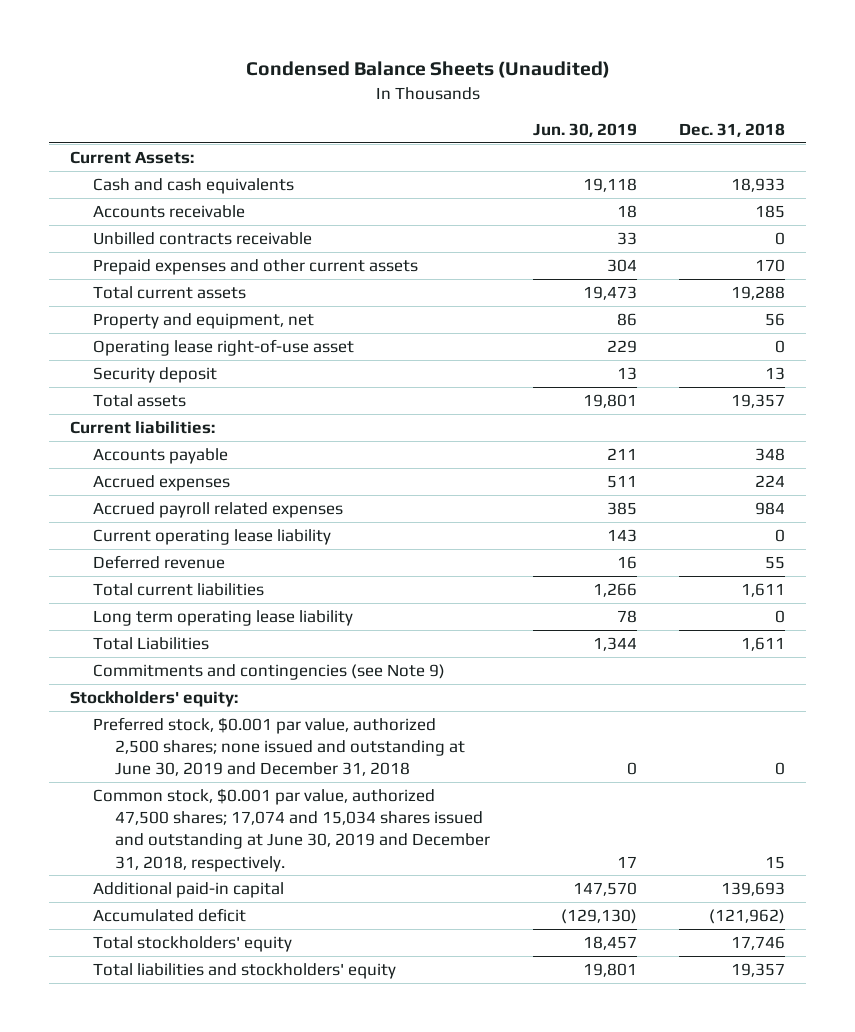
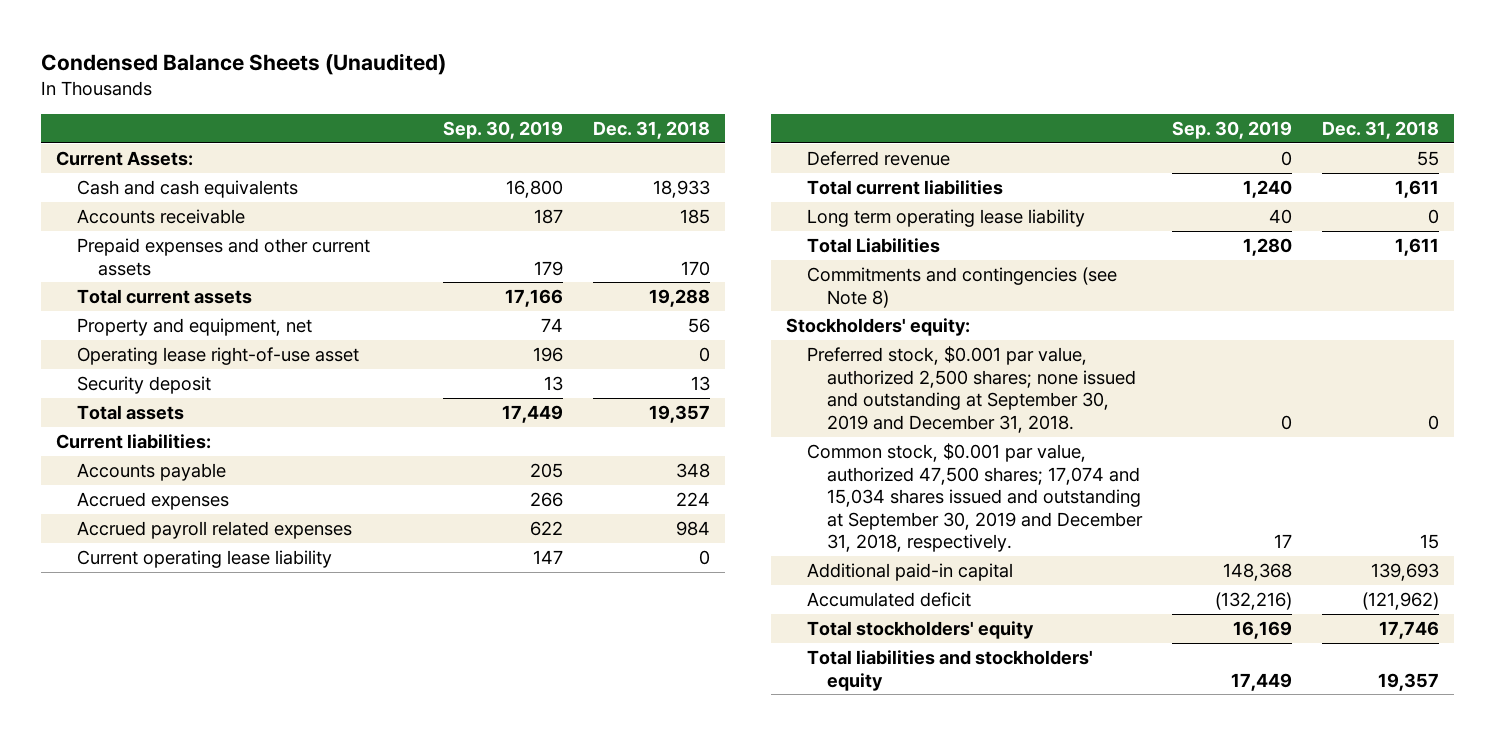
- | Jun. 30, 2019 | Dec. 31, 2018
+ | Sep. 30, 2019 | Dec. 31, 2018
- Unbilled contracts receivable | 33 | 0
- Commitments and contingencies (see Note 9)
+ Commitments and contingencies (see Note 8)
- Preferred stock, $0.001 par value, authorized 2,500 shares; none issued and outstanding at June 30, 2019 and December 31, 2018 | 0 | 0
- Common stock, $0.001 par value, authorized 47,500 shares; 17,074 and 15,034 shares issued and outstanding at June 30, 2019 and December 31, 2018, respectively. | 17 | 15
+ Preferred stock, $0.001 par value, authorized 2,500 shares; none issued and outstanding at September 30, 2019 and December 31, 2018. | 0 | 0
+ Common stock, $0.001 par value, authorized 47,500 shares; 17,074 and 15,034 shares issued and outstanding at September 30, 2019 and December 31, 2018, respectively. | 17 | 15

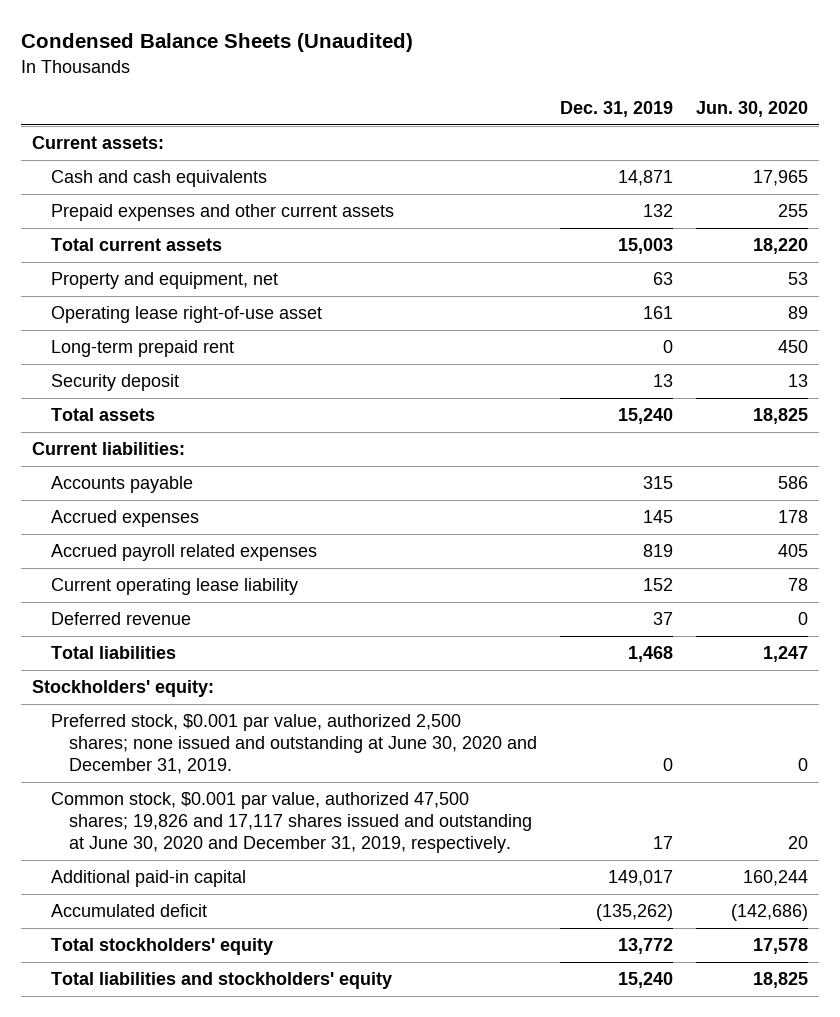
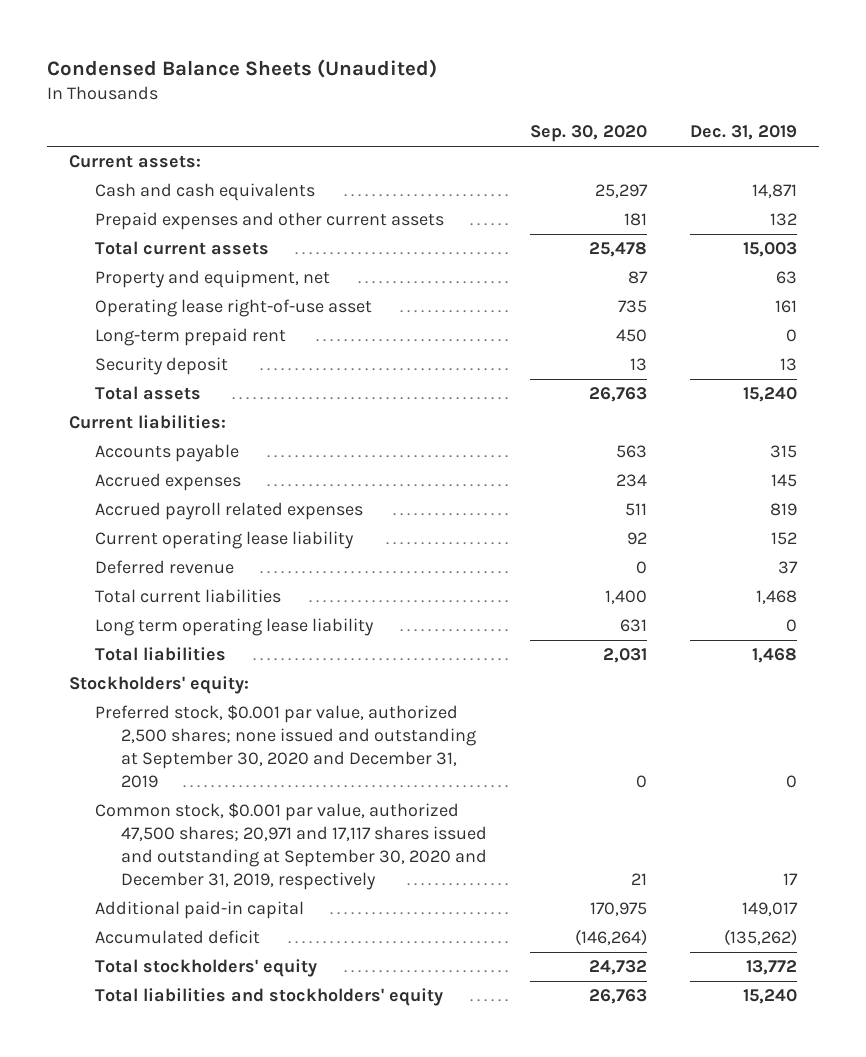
- | Dec. 31, 2019 | Jun. 30, 2020
+ | Sep. 30, 2020 | Dec. 31, 2019
+ Total current liabilities | 1,400 | 1,468
+ Long term operating lease liability | 631 | 0
- Preferred stock, $0.001 par value, authorized 2,500 shares; none issued and outstanding at June 30, 2020 and December 31, 2019. | 0 | 0
- Common stock, $0.001 par value, authorized 47,500 shares; 19,826 and 17,117 shares issued and outstanding at June 30, 2020 and December 31, 2019, respectively. | 17 | 20
+ Preferred stock, $0.001 par value, authorized 2,500 shares; none issued and outstanding at September 30, 2020 and December 31, 2019 | 0 | 0
+ Common stock, $0.001 par value, authorized 47,500 shares; 20,971 and 17,117 shares issued and outstanding at September 30, 2020 and December 31, 2019, respectively | 21 | 17

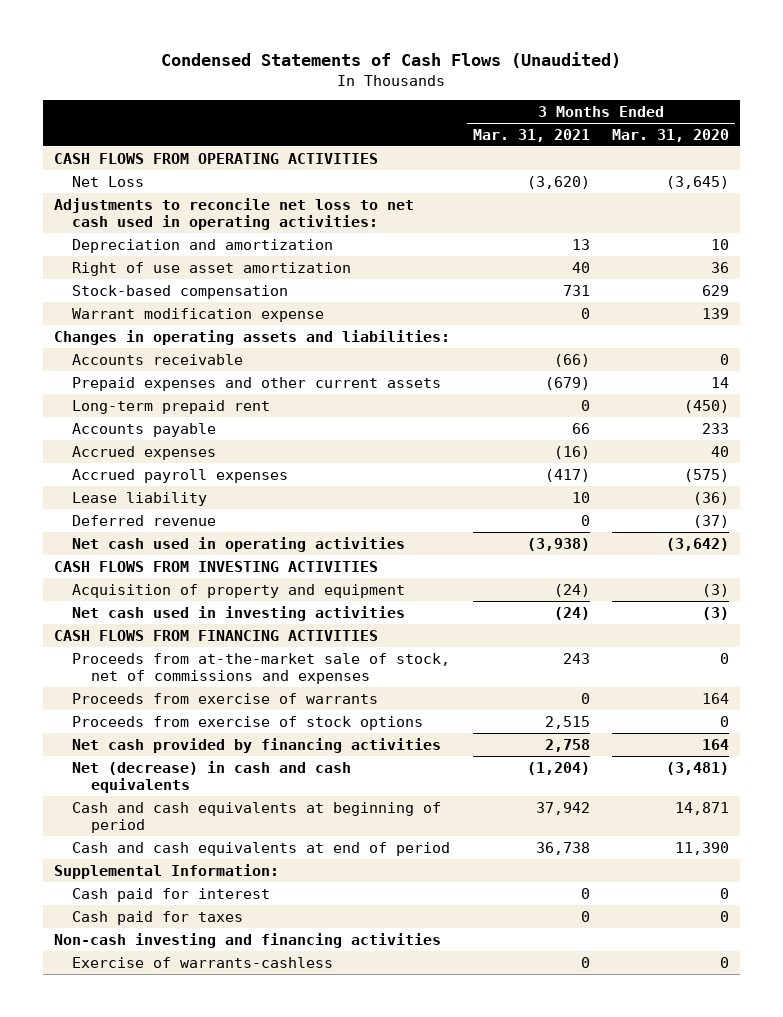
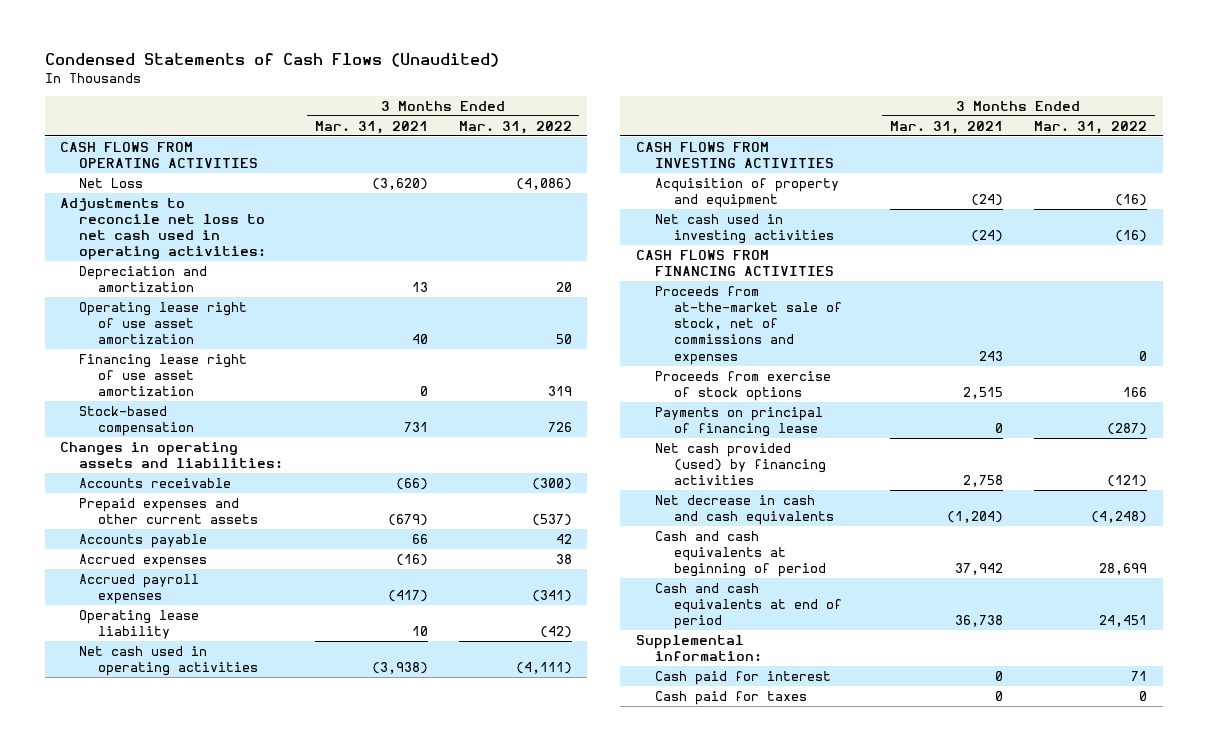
- | 3 Months Ended Mar. 31, 2021 | 3 Months Ended Mar. 31, 2020
+ | 3 Months Ended Mar. 31, 2021 | 3 Months Ended Mar. 31, 2022
- Right of use asset amortization | 40 | 36
+ Operating lease right of use asset amortization | 40 | 50
+ Financing lease right of use asset amortization | 0 | 319
- Warrant modification expense | 0 | 139
- Long-term prepaid rent | 0 | (450)
- Lease liability | 10 | (36)
- Deferred revenue | 0 | (37)
+ Operating lease liability | 10 | (42)
- Proceeds from exercise of warrants | 0 | 164
- Net cash provided by financing activities | 2,758 | 164
- Net (decrease) in cash and cash equivalents | (1,204) | (3,481)
+ Payments on principal of financing lease | 0 | (287)
+ Net cash provided (used) by financing activities | 2,758 | (121)
+ Net decrease in cash and cash equivalents | (1,204) | (4,248)
- Supplemental Information:
+ Supplemental information:
- Non-cash investing and financing activities
- Exercise of warrants-cashless | 0 | 0

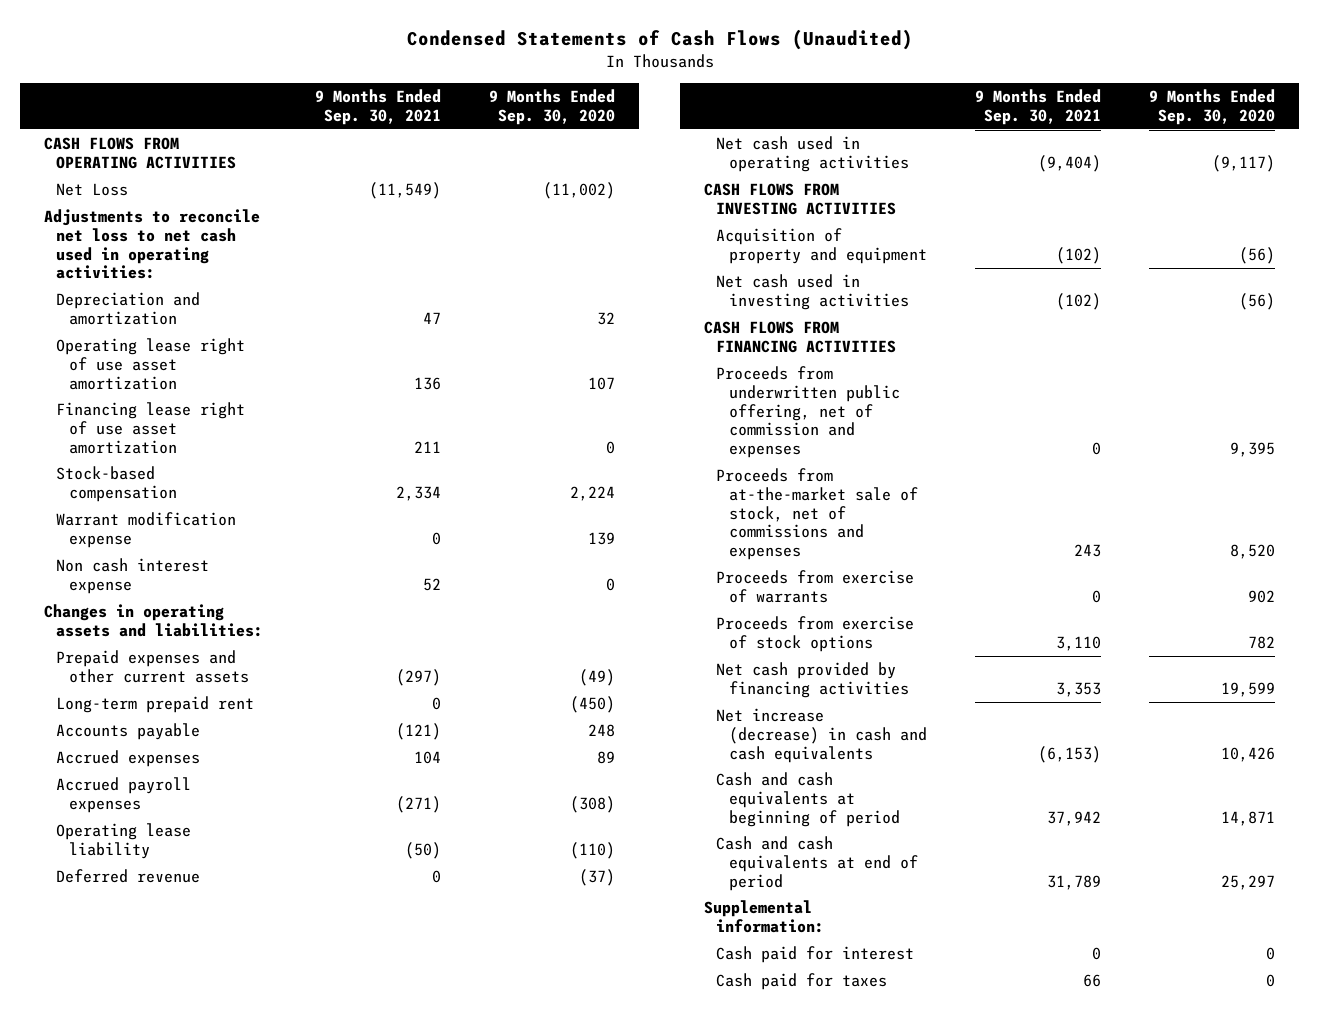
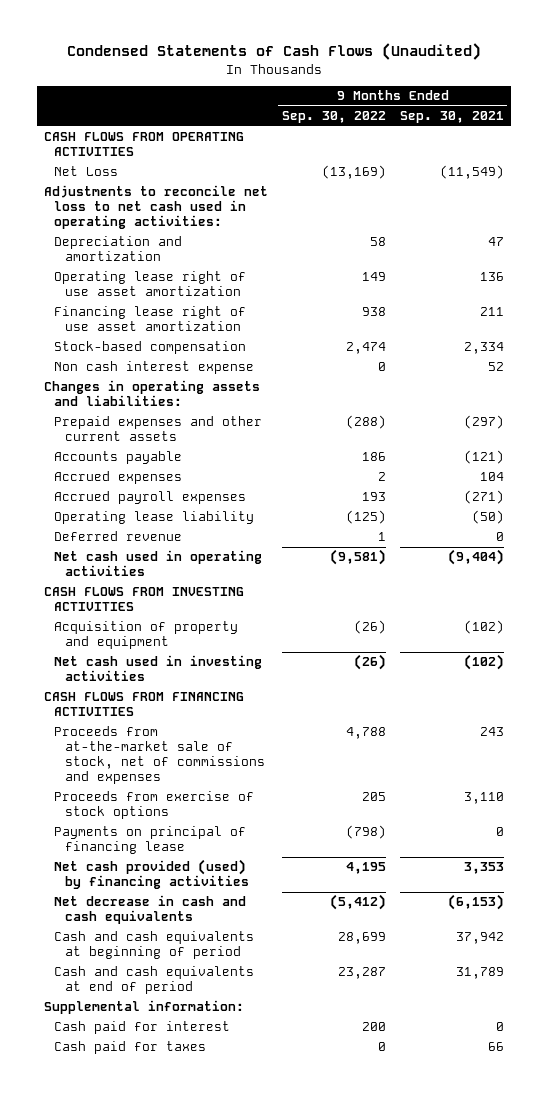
- | 9 Months Ended Sep. 30, 2021 | 9 Months Ended Sep. 30, 2020
+ | 9 Months Ended Sep. 30, 2022 | 9 Months Ended Sep. 30, 2021
- Warrant modification expense | 0 | 139
- Long-term prepaid rent | 0 | (450)
- Proceeds from underwritten public offering, net of commission and expenses | 0 | 9,395
- Proceeds from exercise of warrants | 0 | 902
- Net cash provided by financing activities | 3,353 | 19,599
- Net increase (decrease) in cash and cash equivalents | (6,153) | 10,426
+ Payments on principal of financing lease | (798) | 0
+ Net cash provided (used) by financing activities | 4,195 | 3,353
+ Net decrease in cash and cash equivalents | (5,412) | (6,153)

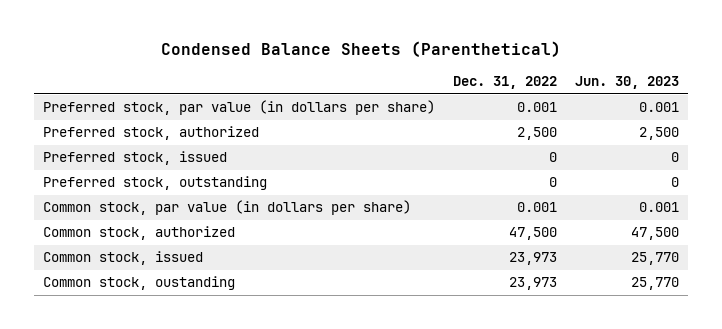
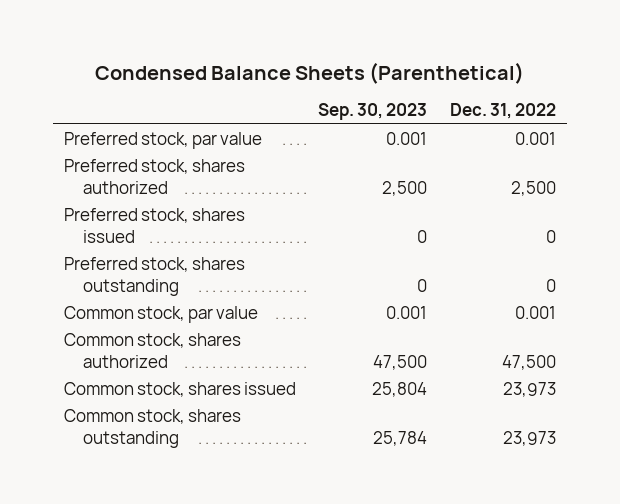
- | Dec. 31, 2022 | Jun. 30, 2023
+ | Sep. 30, 2023 | Dec. 31, 2022
- Preferred stock, par value (in dollars per share) | 0.001 | 0.001
- Preferred stock, authorized | 2,500 | 2,500
- Preferred stock, issued | 0 | 0
- Preferred stock, outstanding | 0 | 0
- Common stock, par value (in dollars per share) | 0.001 | 0.001
- Common stock, authorized | 47,500 | 47,500
- Common stock, issued | 23,973 | 25,770
- Common stock, oustanding | 23,973 | 25,770
+ Preferred stock, par value | 0.001 | 0.001
+ Preferred stock, shares authorized | 2,500 | 2,500
+ Preferred stock, shares issued | 0 | 0
+ Preferred stock, shares outstanding | 0 | 0
+ Common stock, par value | 0.001 | 0.001
+ Common stock, shares authorized | 47,500 | 47,500
+ Common stock, shares issued | 25,804 | 23,973
+ Common stock, shares outstanding | 25,784 | 23,973

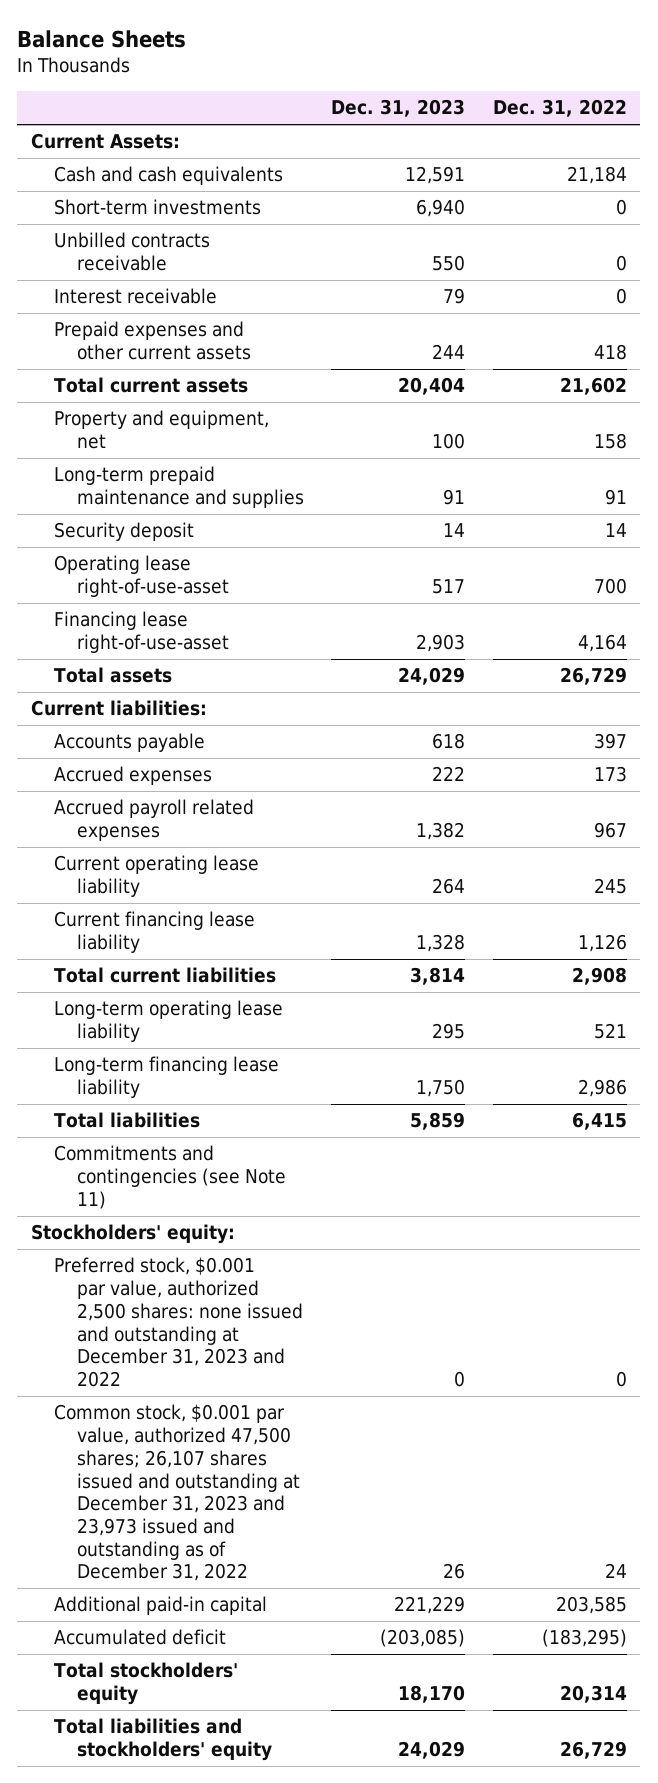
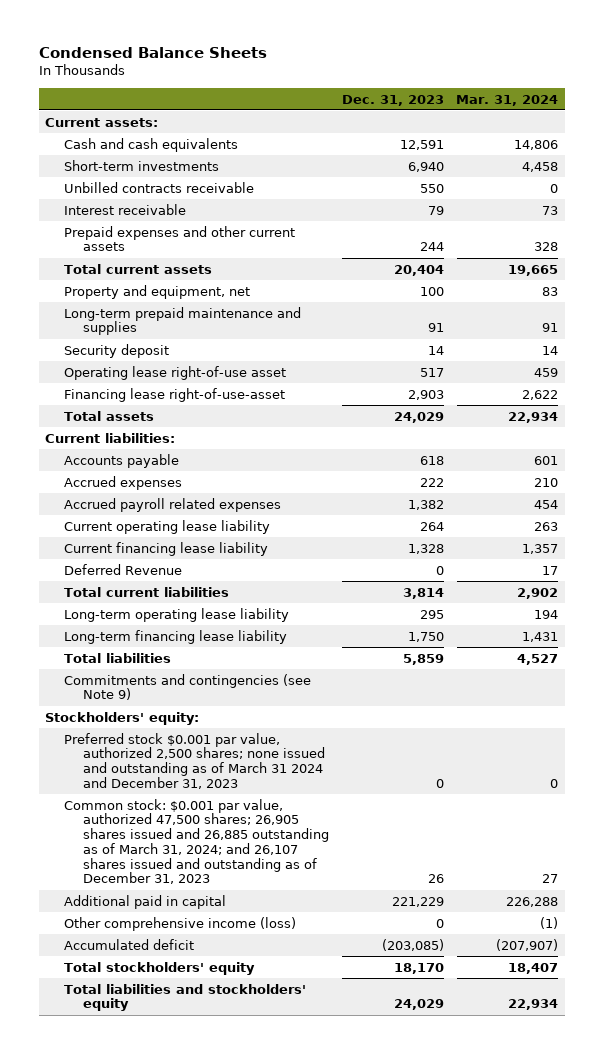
- Balance Sheets
+ Condensed Balance Sheets
- | Dec. 31, 2023 | Dec. 31, 2022
+ | Dec. 31, 2023 | Mar. 31, 2024
- Current Assets:
+ Current assets:
- Operating lease right-of-use-asset | 517 | 700
+ Operating lease right-of-use asset | 517 | 459
+ Deferred Revenue | 0 | 17
- Commitments and contingencies (see Note 11)
+ Commitments and contingencies (see Note 9)
- Preferred stock, $0.001 par value, authorized 2,500 shares: none issued and outstanding at December 31, 2023 and 2022 | 0 | 0
- Common stock, $0.001 par value, authorized 47,500 shares; 26,107 shares issued and outstanding at December 31, 2023 and 23,973 issued and outstanding as of December 31, 2022 | 26 | 24
- Additional paid-in capital | 221,229 | 203,585
+ Preferred stock $0.001 par value, authorized 2,500 shares; none issued and outstanding as of March 31 2024 and December 31, 2023 | 0 | 0
+ Common stock: $0.001 par value, authorized 47,500 shares; 26,905 shares issued and 26,885 outstanding as of March 31, 2024; and 26,107 shares issued and outstanding as of December 31, 2023 | 26 | 27
+ Additional paid in capital | 221,229 | 226,288
+ Other comprehensive income (loss) | 0 | (1)

